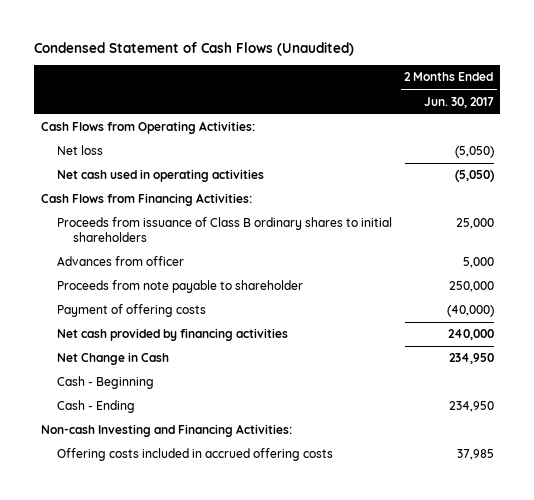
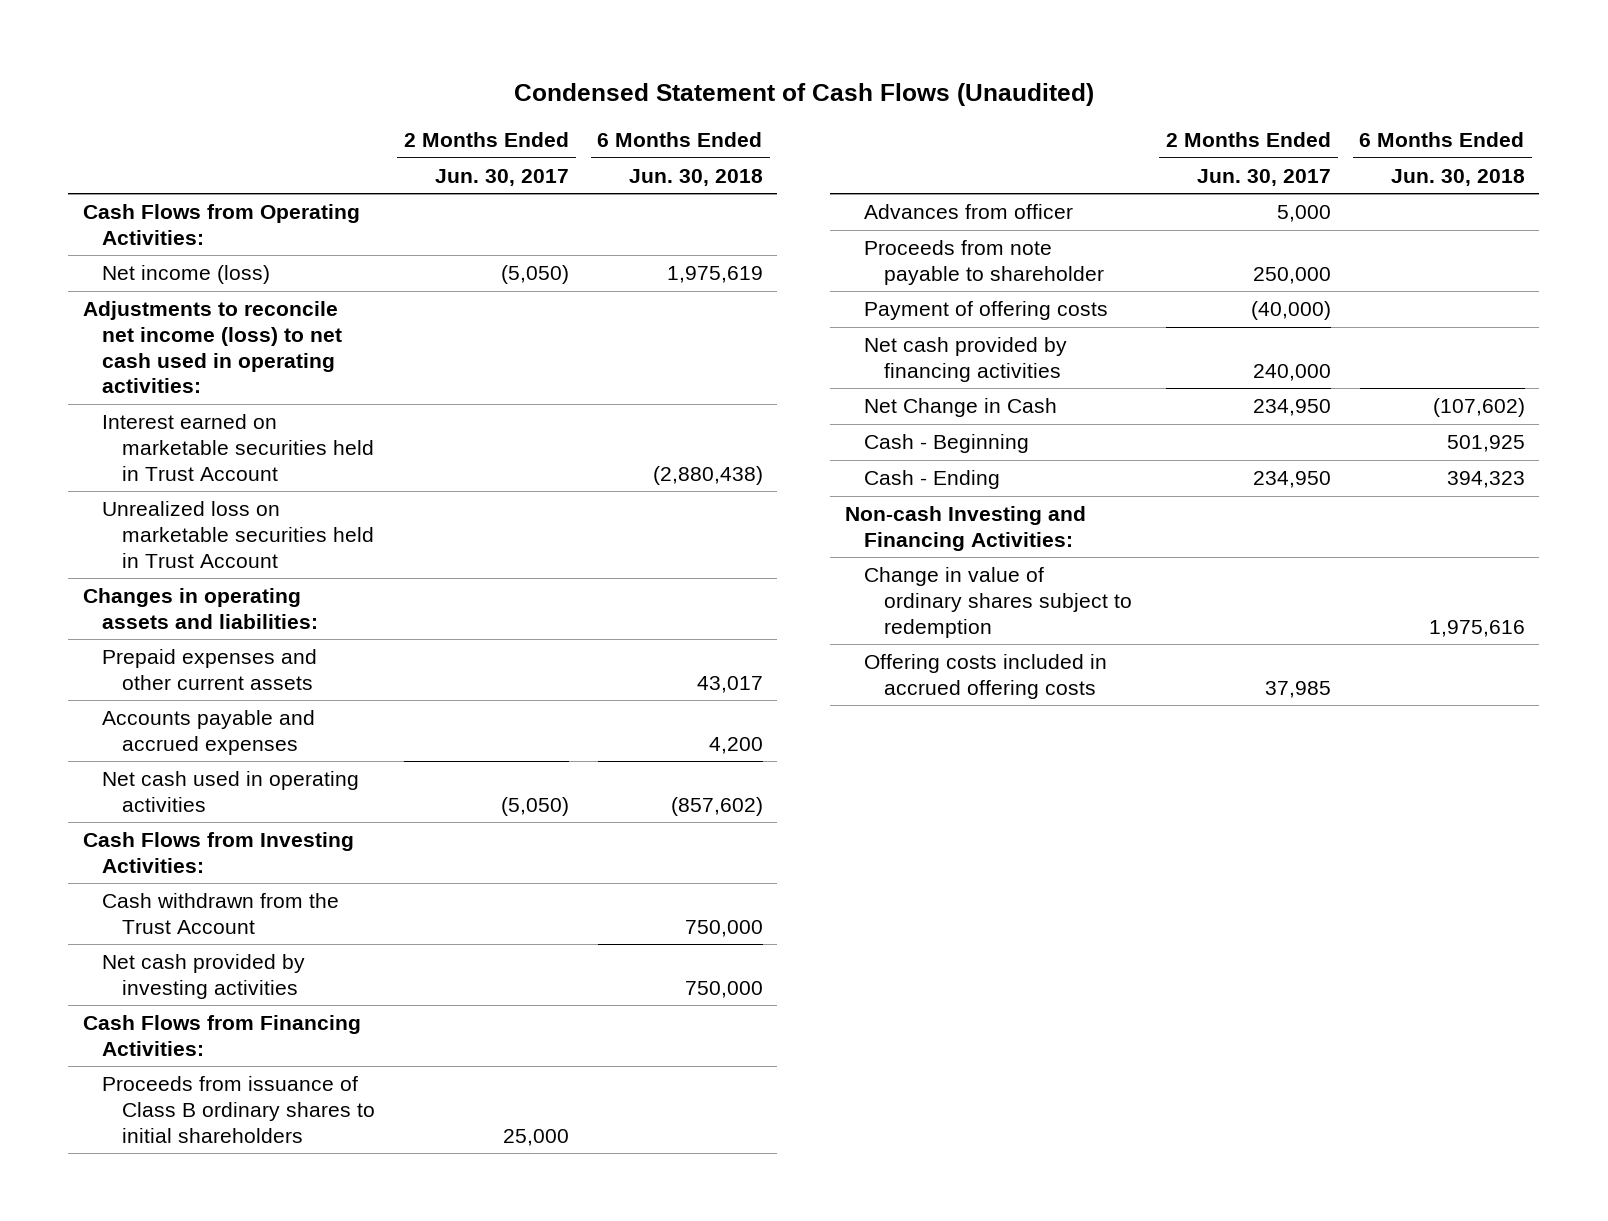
- | 2 Months Ended Jun. 30, 2017
+ | 2 Months Ended Jun. 30, 2017 | 6 Months Ended Jun. 30, 2018
- Net loss | (5,050)
+ Net income (loss) | (5,050) | 1,975,619
+ Adjustments to reconcile net income (loss) to net cash used in operating activities:
+ Interest earned on marketable securities held in Trust Account | | (2,880,438)
+ Unrealized loss on marketable securities held in Trust Account
+ Changes in operating assets and liabilities:
+ Prepaid expenses and other current assets | | 43,017
+ Accounts payable and accrued expenses | | 4,200
+ Cash Flows from Investing Activities:
+ Cash withdrawn from the Trust Account | | 750,000
+ Net cash provided by investing activities | | 750,000
+ Change in value of ordinary shares subject to redemption | | 1,975,616

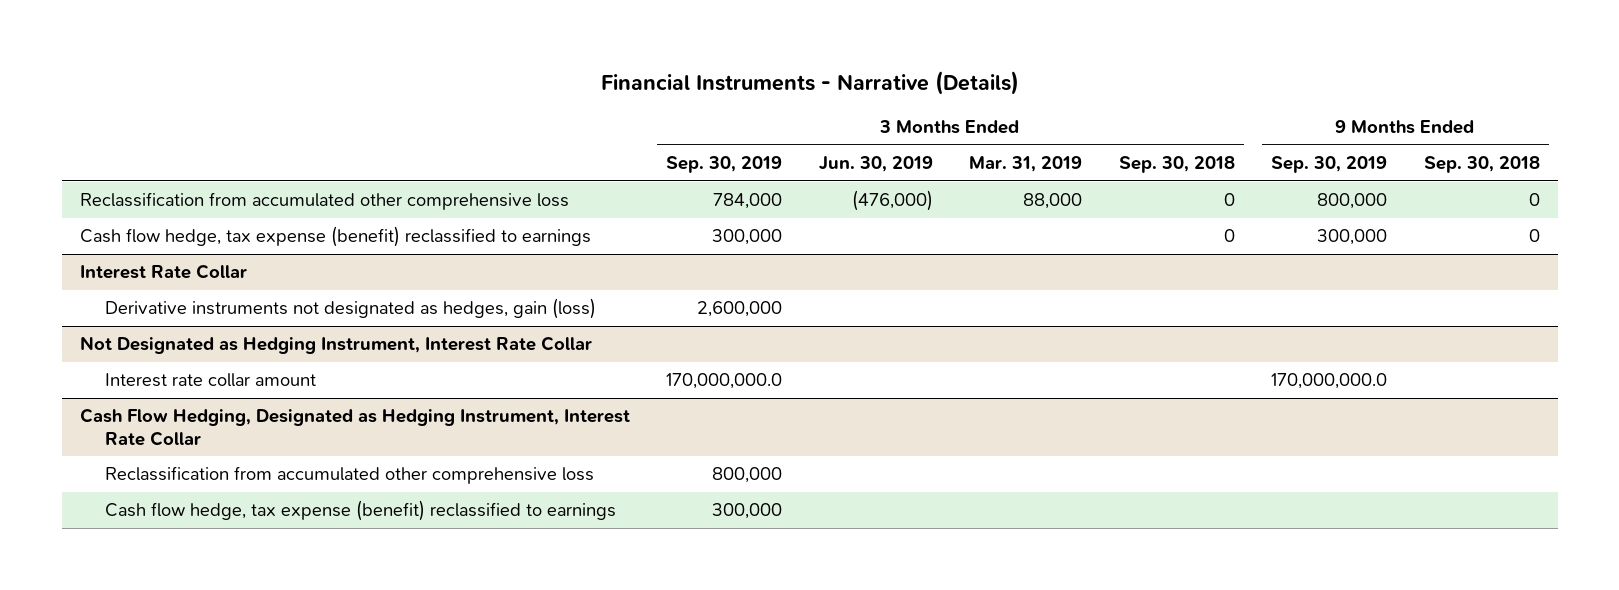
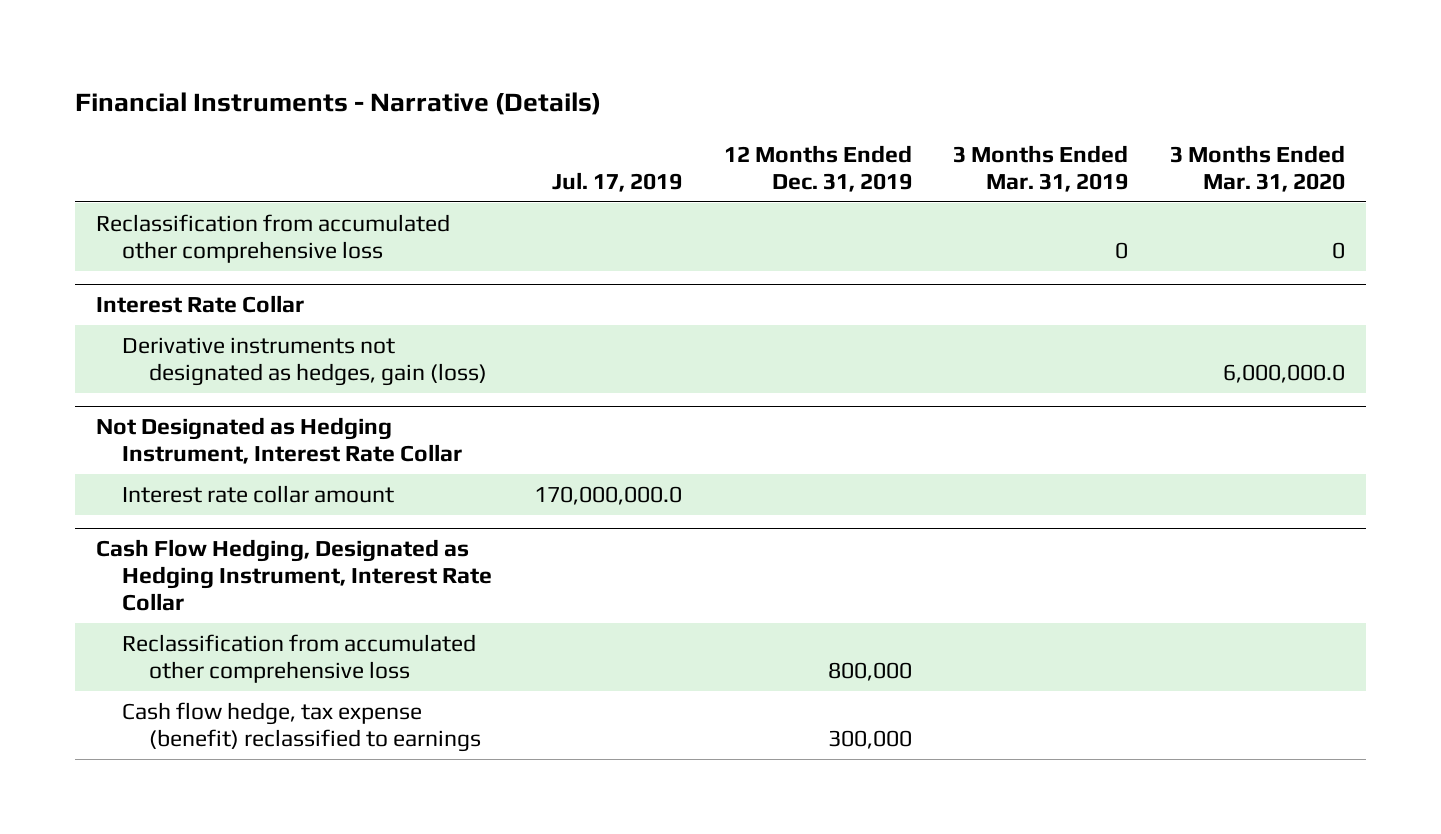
- | 3 Months Ended Sep. 30, 2019 | 3 Months Ended Jun. 30, 2019 | 3 Months Ended Mar. 31, 2019 | 3 Months Ended Sep. 30, 2018 | 9 Months Ended Sep. 30, 2019 | 9 Months Ended Sep. 30, 2018
+ | Jul. 17, 2019 | 12 Months Ended Dec. 31, 2019 | 3 Months Ended Mar. 31, 2019 | 3 Months Ended Mar. 31, 2020
- Reclassification from accumulated other comprehensive loss | 784,000 | (476,000) | 88,000 | 0 | 800,000 | 0
- Cash flow hedge, tax expense (benefit) reclassified to earnings | 300,000 | | | 0 | 300,000 | 0
+ Reclassification from accumulated other comprehensive loss | | | 0 | 0

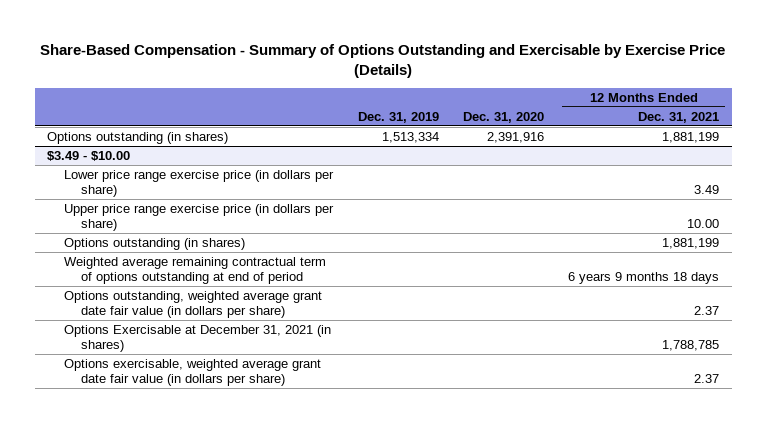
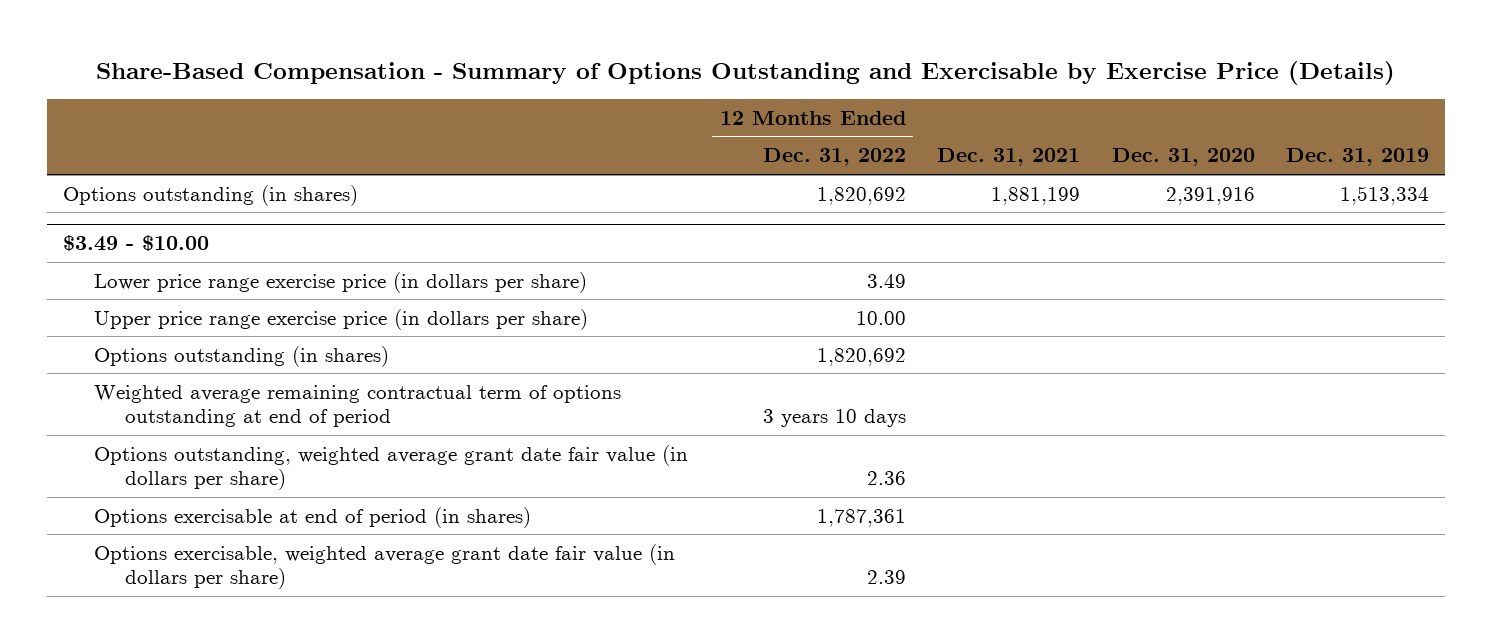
- | Dec. 31, 2019 | Dec. 31, 2020 | 12 Months Ended Dec. 31, 2021
+ | 12 Months Ended Dec. 31, 2022 | Dec. 31, 2021 | Dec. 31, 2020 | Dec. 31, 2019
@ $3.49 - $10.00
- Options Exercisable at December 31, 2021 (in shares) | | | 1,788,785
+ Options exercisable at end of period (in shares) | 1,787,361 | | |

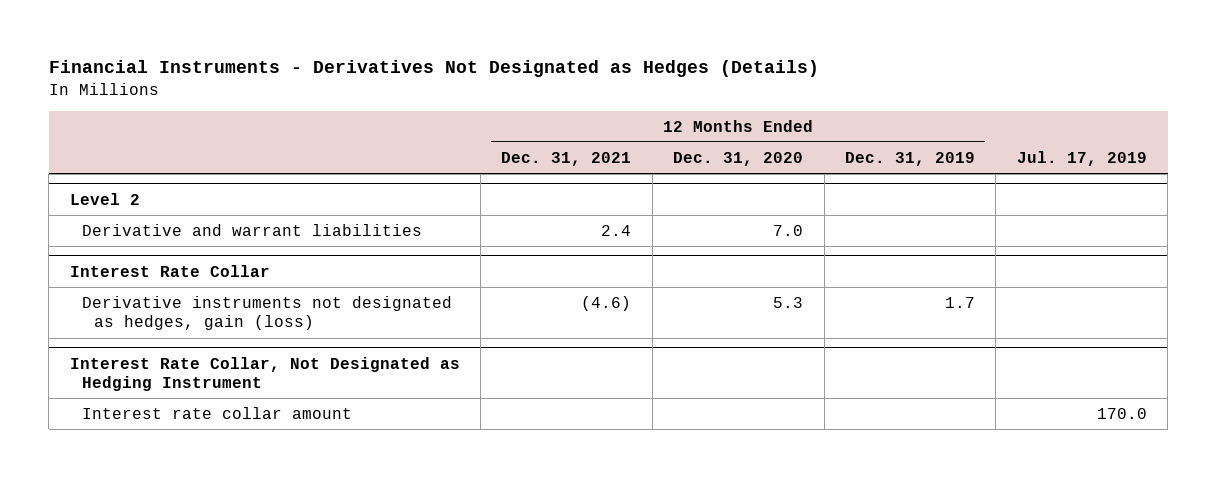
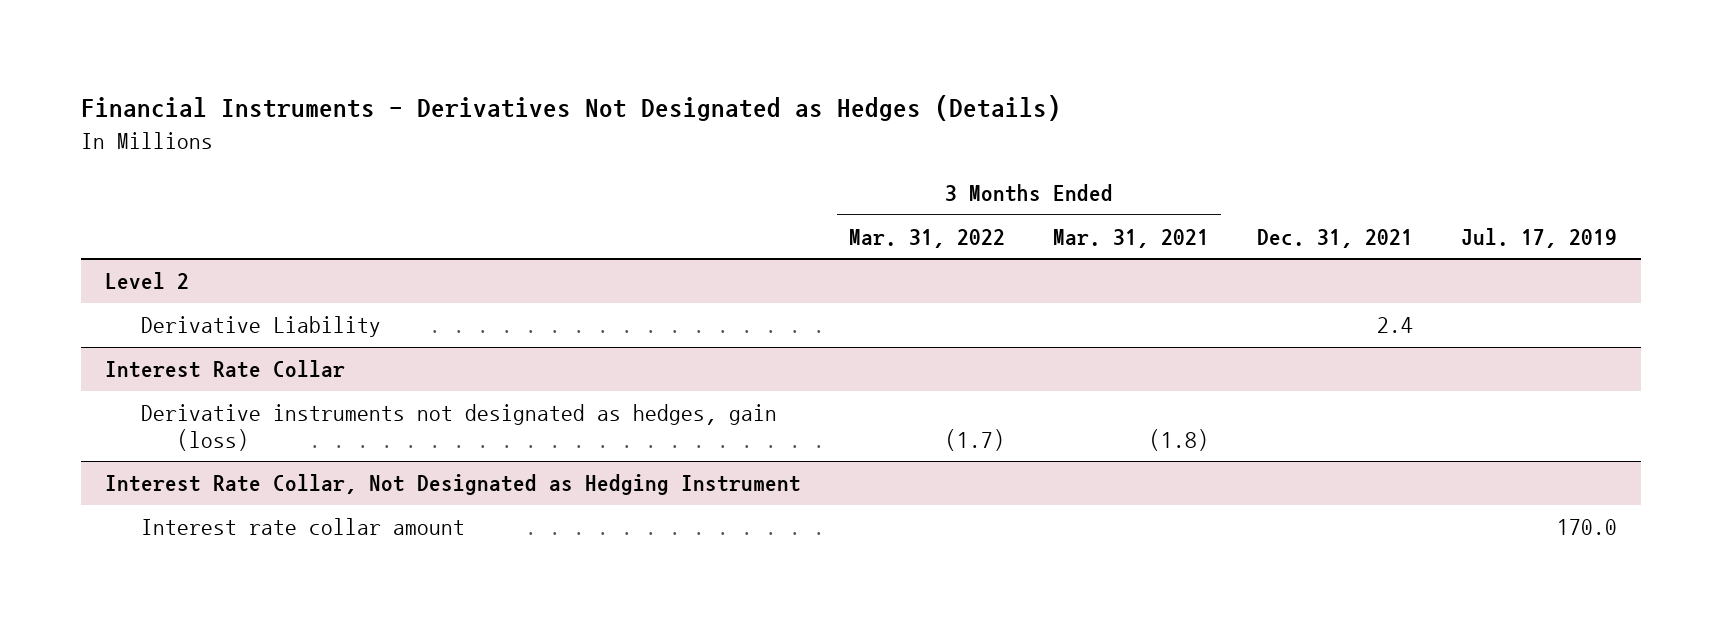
- | 12 Months Ended Dec. 31, 2021 | 12 Months Ended Dec. 31, 2020 | 12 Months Ended Dec. 31, 2019 | Jul. 17, 2019
+ | 3 Months Ended Mar. 31, 2022 | 3 Months Ended Mar. 31, 2021 | Dec. 31, 2021 | Jul. 17, 2019
@ Level 2
- Derivative and warrant liabilities | 2.4 | 7.0 | |
+ Derivative Liability | | | 2.4 |

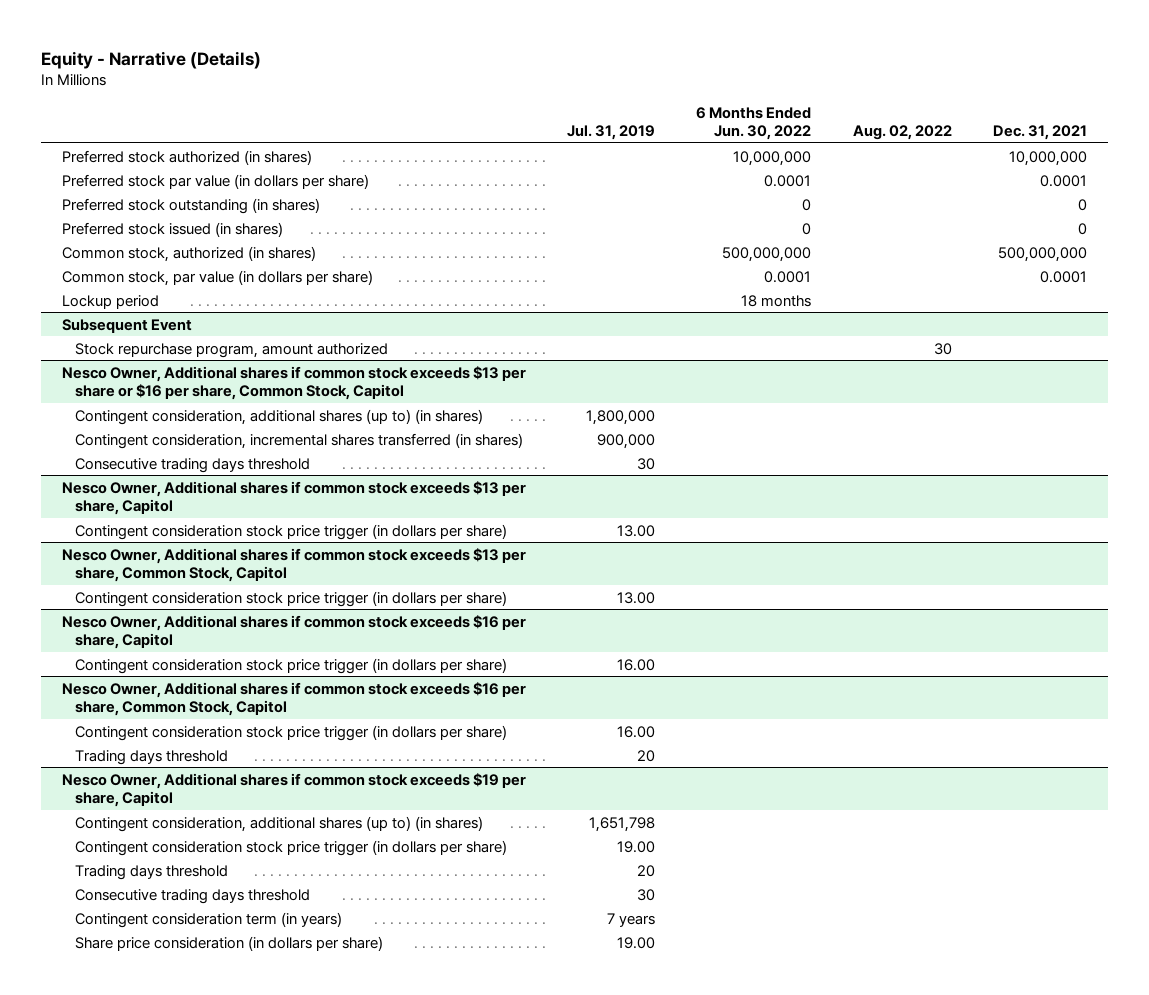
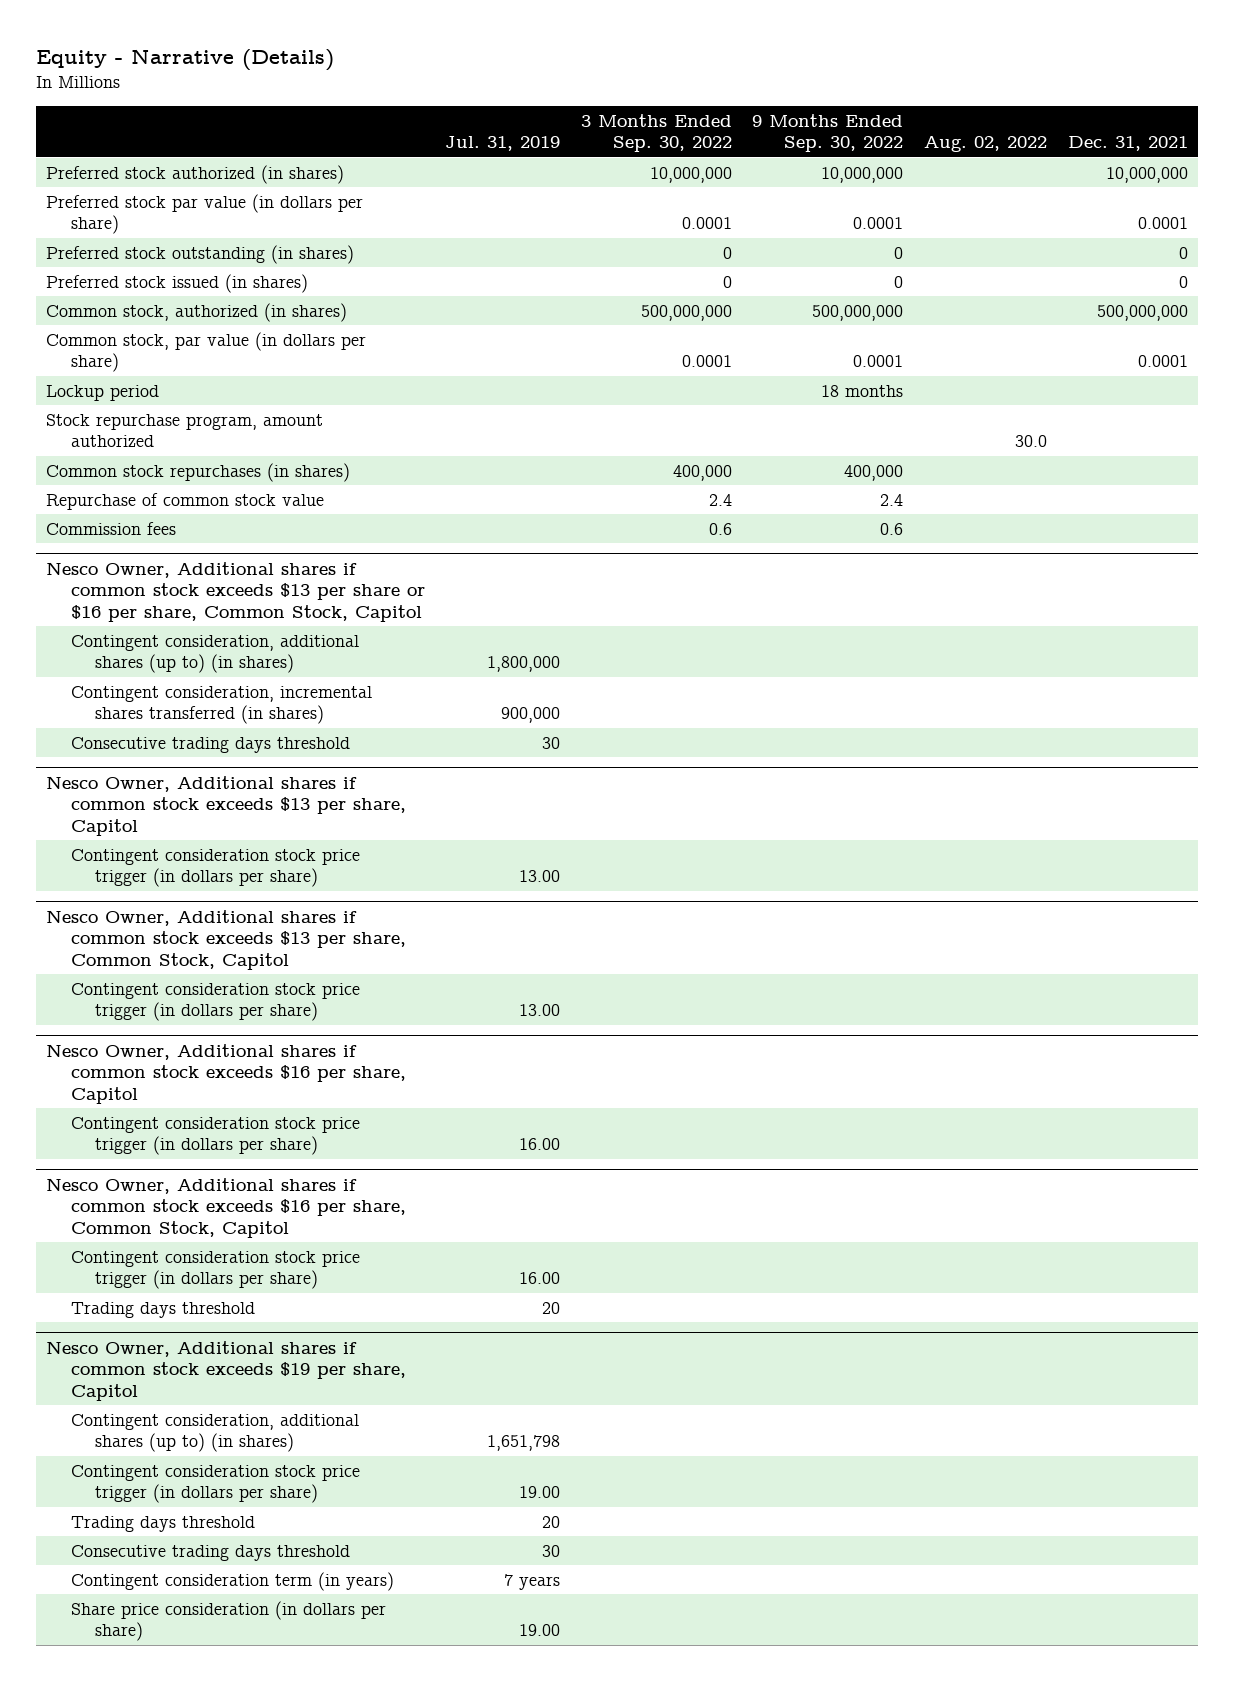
- | Jul. 31, 2019 | 6 Months Ended Jun. 30, 2022 | Aug. 02, 2022 | Dec. 31, 2021
+ | Jul. 31, 2019 | 3 Months Ended Sep. 30, 2022 | 9 Months Ended Sep. 30, 2022 | Aug. 02, 2022 | Dec. 31, 2021
- Subsequent Event
- Stock repurchase program, amount authorized | | | 30 |
+ Stock repurchase program, amount authorized | | | | 30.0 |
+ Common stock repurchases (in shares) | | 400,000 | 400,000 | |
+ Repurchase of common stock value | | 2.4 | 2.4 | |
+ Commission fees | | 0.6 | 0.6 | |

